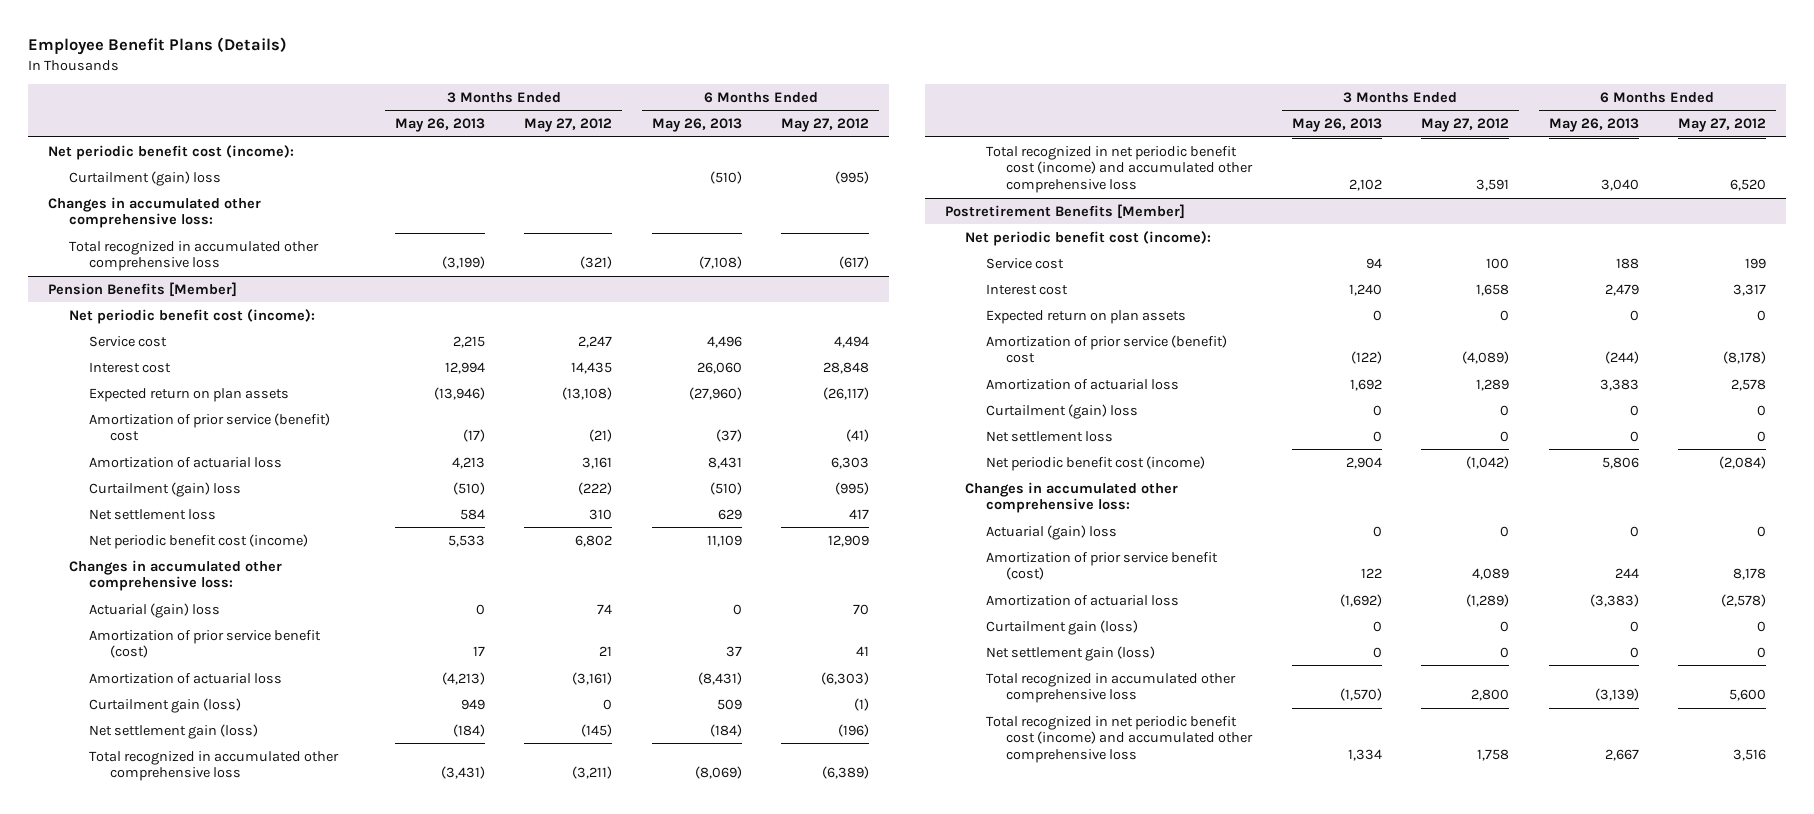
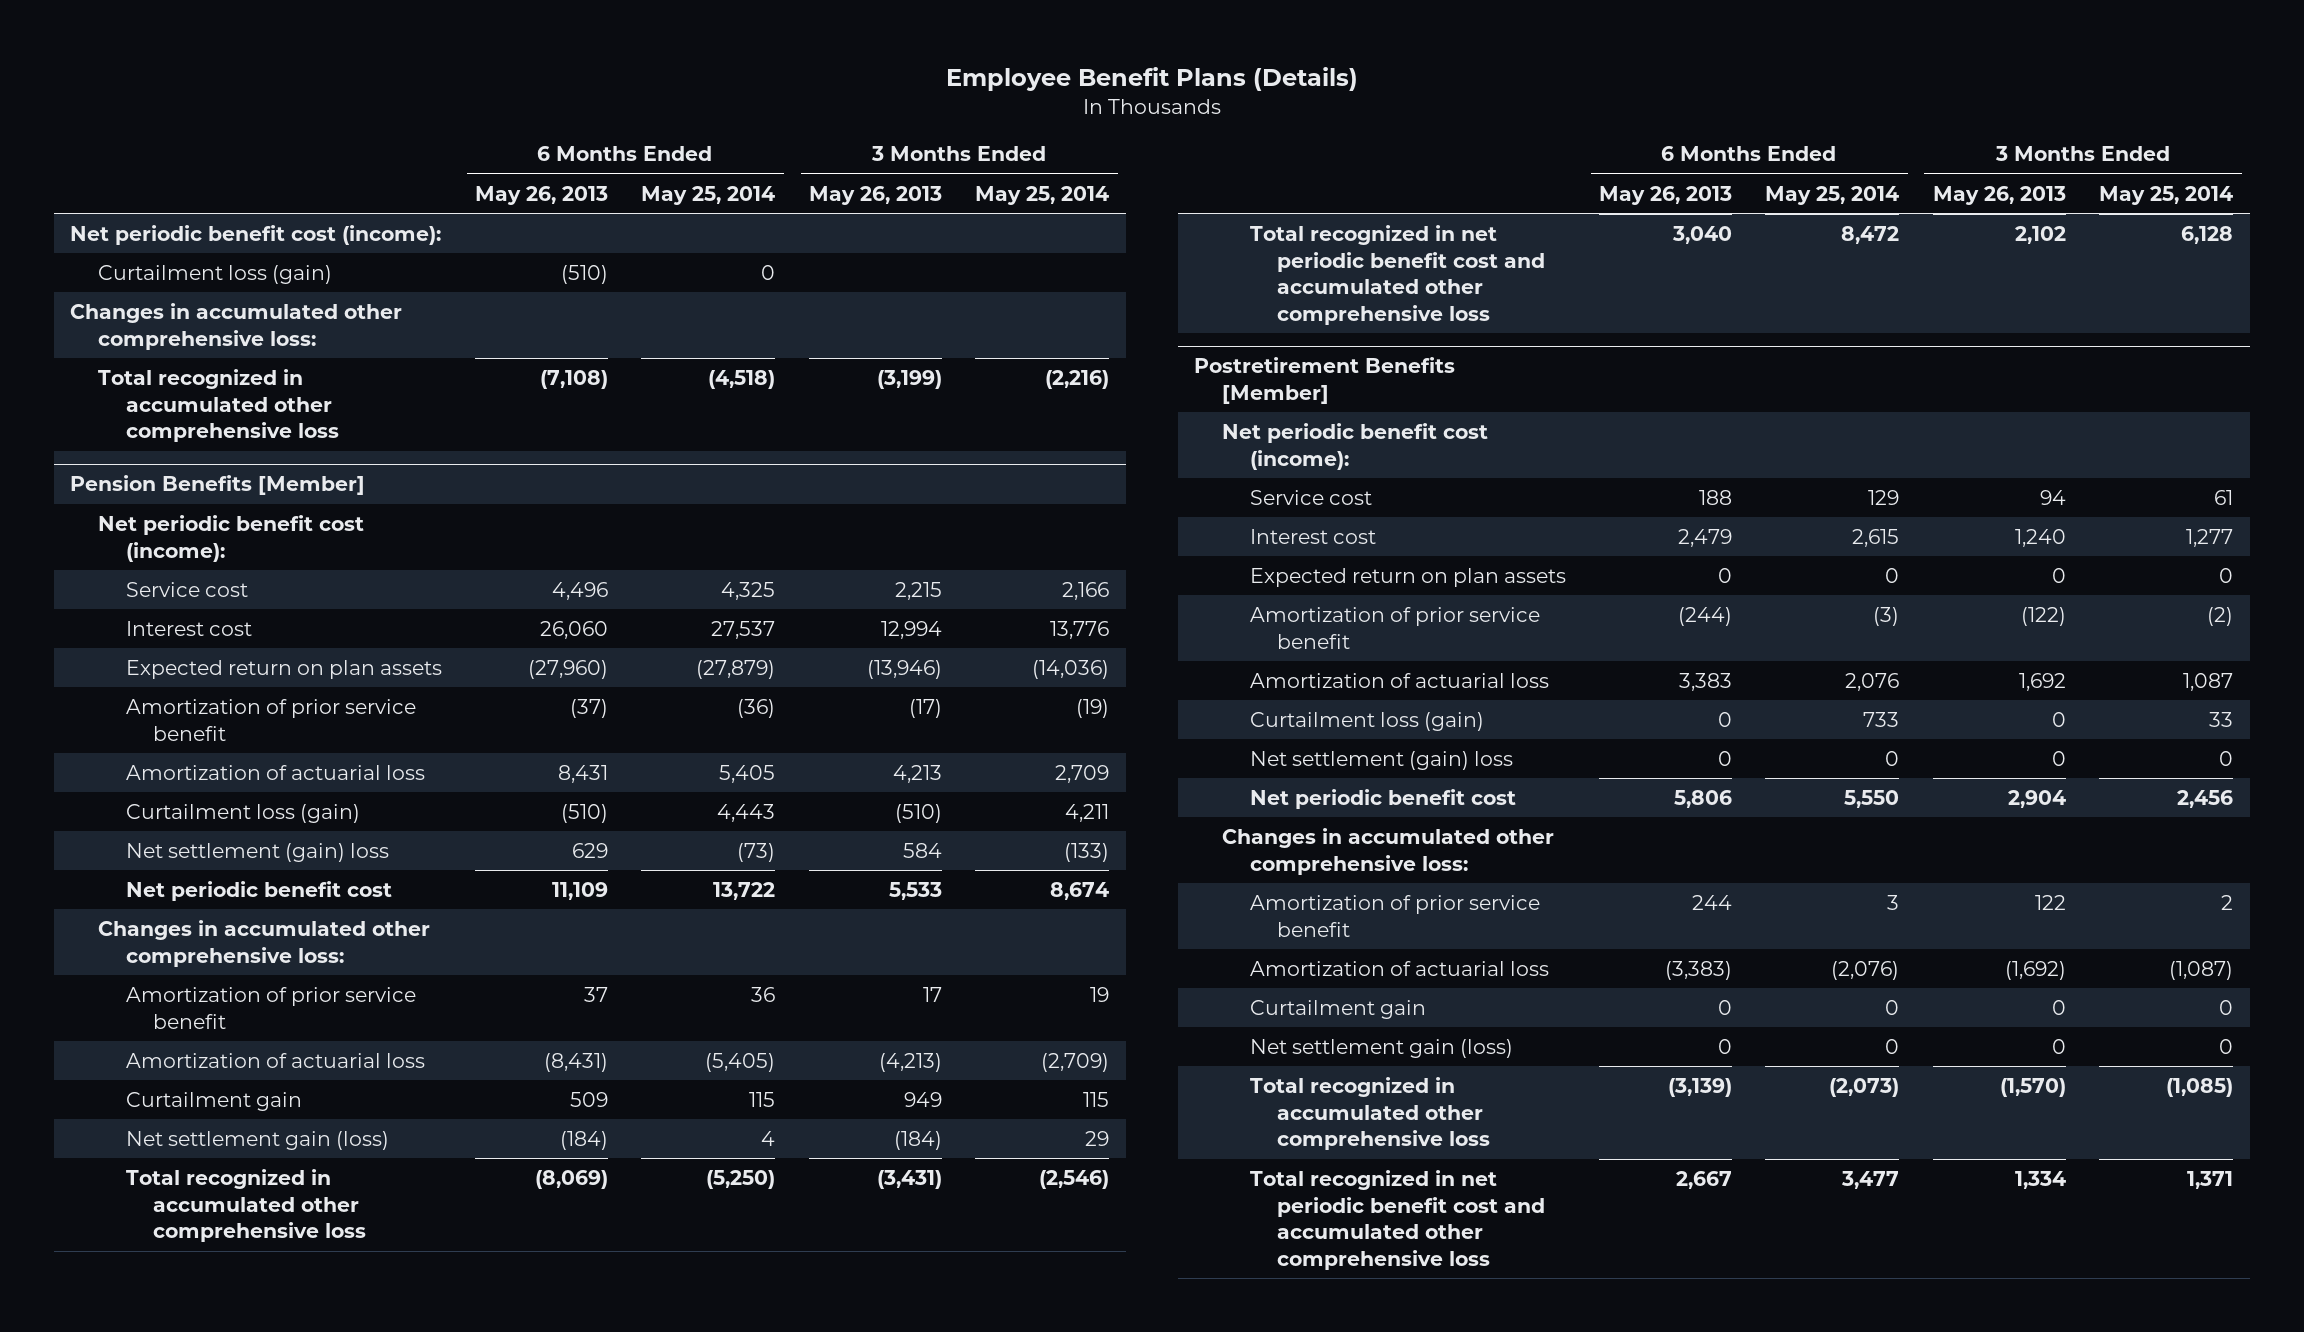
- | 3 Months Ended May 26, 2013 | 3 Months Ended May 27, 2012 | 6 Months Ended May 26, 2013 | 6 Months Ended May 27, 2012
+ | 6 Months Ended May 26, 2013 | 6 Months Ended May 25, 2014 | 3 Months Ended May 26, 2013 | 3 Months Ended May 25, 2014
- Curtailment (gain) loss | | | (510) | (995)
+ Curtailment loss (gain) | (510) | 0 | |
@ Pension Benefits [Member]
- Amortization of prior service (benefit) cost | (17) | (21) | (37) | (41)
+ Amortization of prior service benefit | (37) | (36) | (17) | (19)
- Curtailment (gain) loss | (510) | (222) | (510) | (995)
- Net settlement loss | 584 | 310 | 629 | 417
- Net periodic benefit cost (income) | 5,533 | 6,802 | 11,109 | 12,909
+ Curtailment loss (gain) | (510) | 4,443 | (510) | 4,211
+ Net settlement (gain) loss | 629 | (73) | 584 | (133)
+ Net periodic benefit cost | 11,109 | 13,722 | 5,533 | 8,674
- Actuarial (gain) loss | 0 | 74 | 0 | 70
- Amortization of prior service benefit (cost) | 17 | 21 | 37 | 41
+ Amortization of prior service benefit | 37 | 36 | 17 | 19
- Curtailment gain (loss) | 949 | 0 | 509 | (1)
+ Curtailment gain | 509 | 115 | 949 | 115
- Total recognized in net periodic benefit cost (income) and accumulated other comprehensive loss | 2,102 | 3,591 | 3,040 | 6,520
+ Total recognized in net periodic benefit cost and accumulated other comprehensive loss | 3,040 | 8,472 | 2,102 | 6,128
@ Postretirement Benefits [Member]
- Amortization of prior service (benefit) cost | (122) | (4,089) | (244) | (8,178)
+ Amortization of prior service benefit | (244) | (3) | (122) | (2)
- Curtailment (gain) loss | 0 | 0 | 0 | 0
- Net settlement loss | 0 | 0 | 0 | 0
- Net periodic benefit cost (income) | 2,904 | (1,042) | 5,806 | (2,084)
+ Curtailment loss (gain) | 0 | 733 | 0 | 33
+ Net settlement (gain) loss | 0 | 0 | 0 | 0
+ Net periodic benefit cost | 5,806 | 5,550 | 2,904 | 2,456
- Actuarial (gain) loss | 0 | 0 | 0 | 0
- Amortization of prior service benefit (cost) | 122 | 4,089 | 244 | 8,178
+ Amortization of prior service benefit | 244 | 3 | 122 | 2
- Curtailment gain (loss) | 0 | 0 | 0 | 0
+ Curtailment gain | 0 | 0 | 0 | 0
- Total recognized in net periodic benefit cost (income) and accumulated other comprehensive loss | 1,334 | 1,758 | 2,667 | 3,516
+ Total recognized in net periodic benefit cost and accumulated other comprehensive loss | 2,667 | 3,477 | 1,334 | 1,371

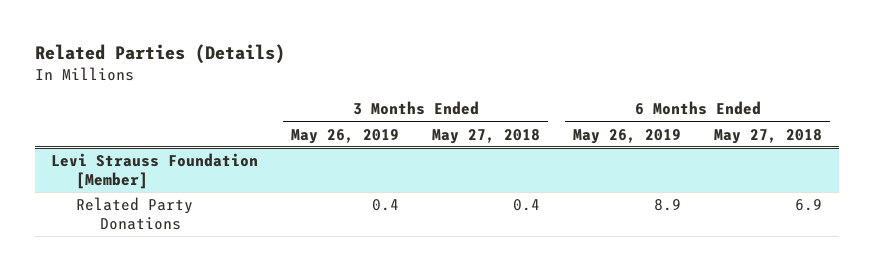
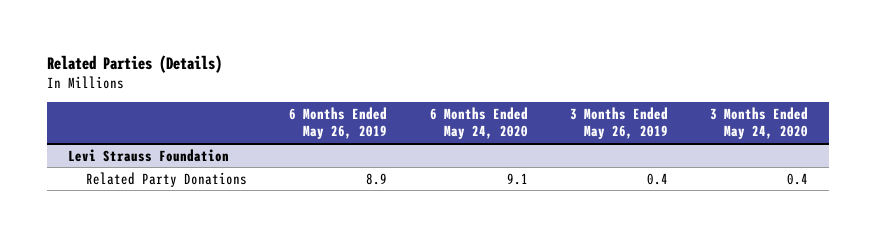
- | 3 Months Ended May 26, 2019 | 3 Months Ended May 27, 2018 | 6 Months Ended May 26, 2019 | 6 Months Ended May 27, 2018
+ | 6 Months Ended May 26, 2019 | 6 Months Ended May 24, 2020 | 3 Months Ended May 26, 2019 | 3 Months Ended May 24, 2020
- Levi Strauss Foundation [Member]
+ Levi Strauss Foundation

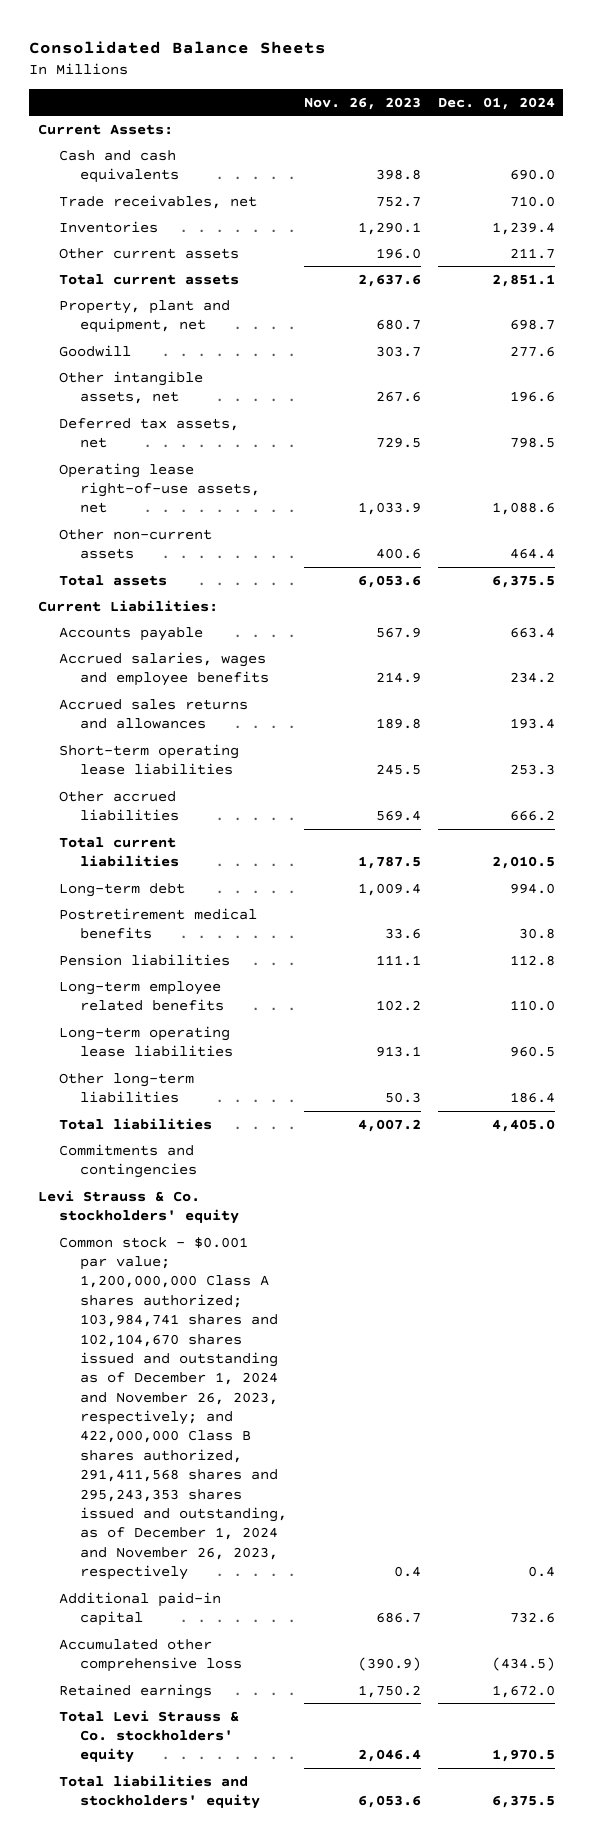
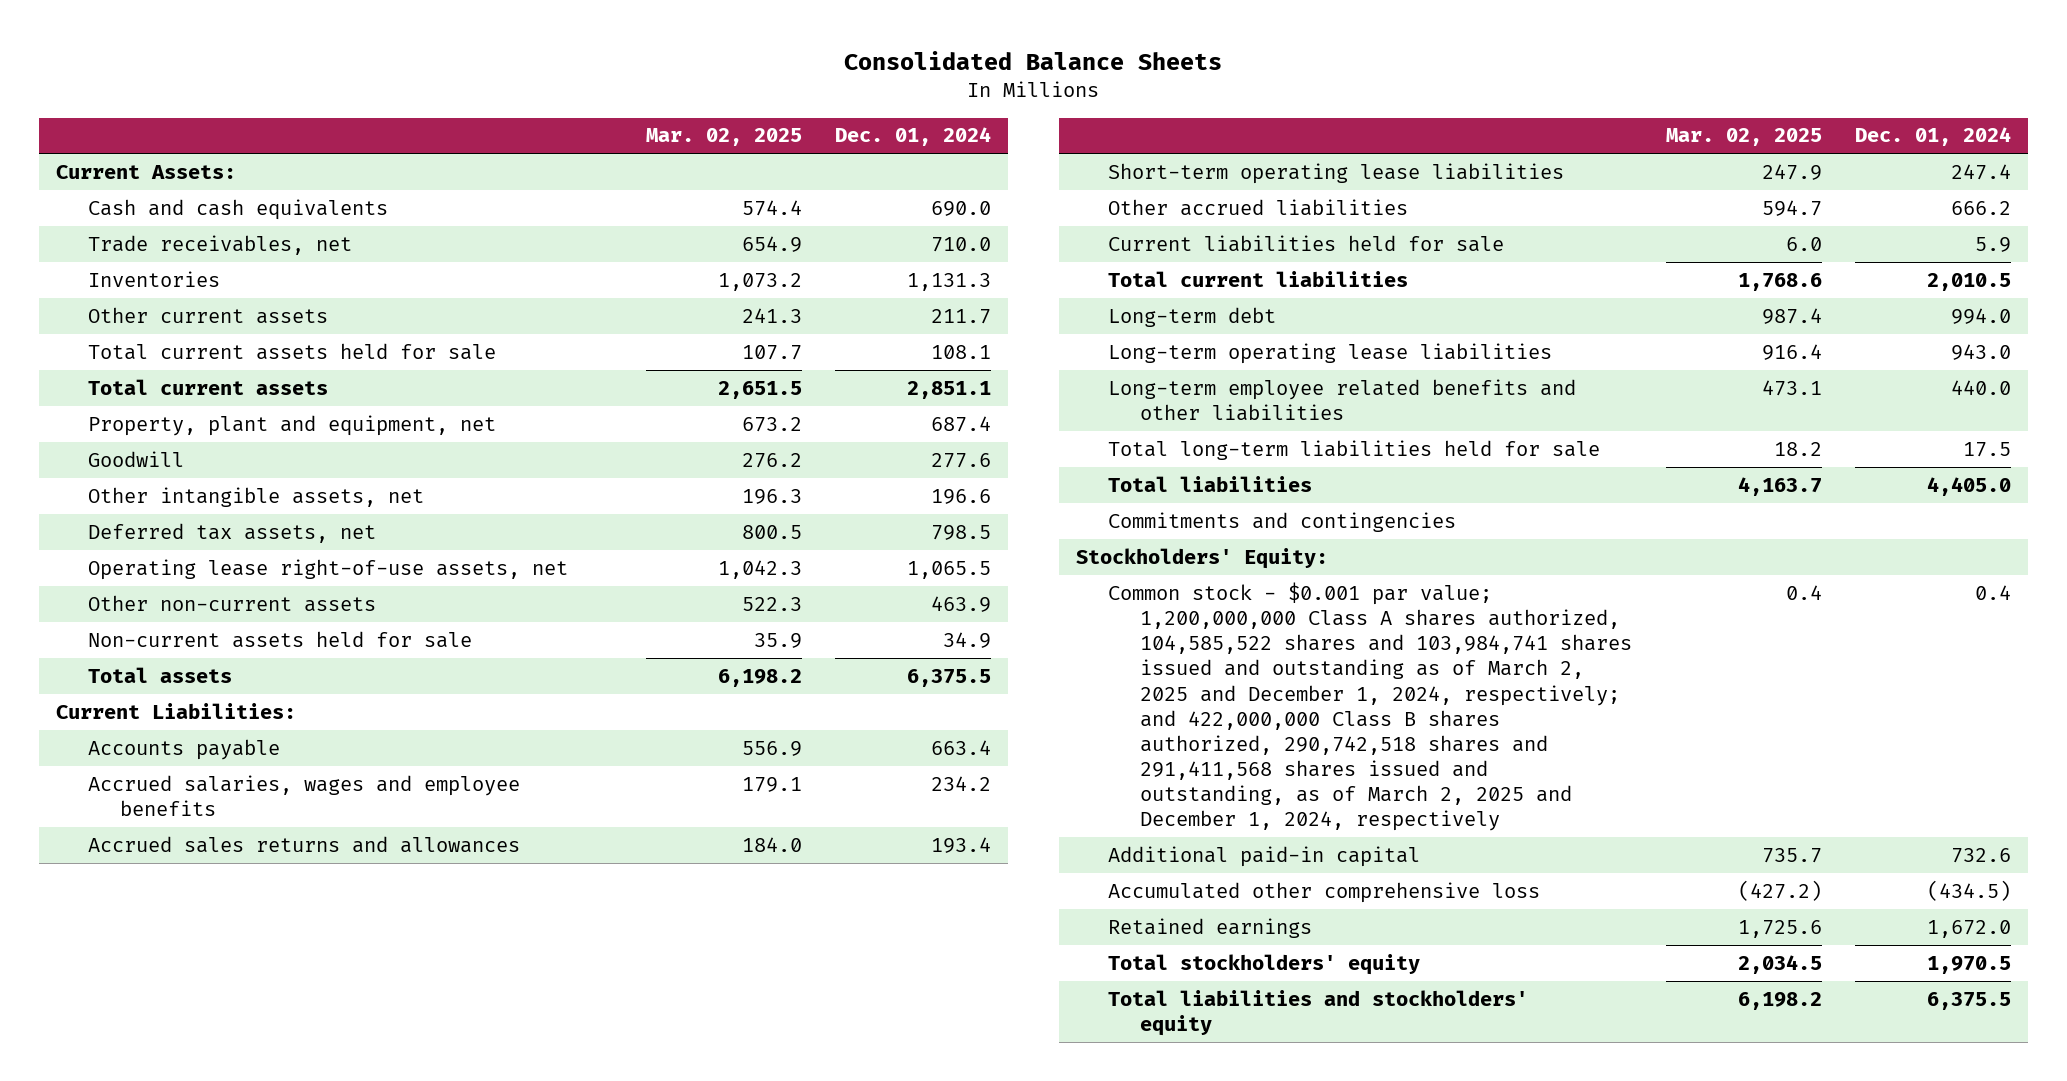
- | Nov. 26, 2023 | Dec. 01, 2024
+ | Mar. 02, 2025 | Dec. 01, 2024
- Inventories | 1,290.1 | 1,239.4
+ Inventories | 1,073.2 | 1,131.3
+ Total current assets held for sale | 107.7 | 108.1
- Property, plant and equipment, net | 680.7 | 698.7
+ Property, plant and equipment, net | 673.2 | 687.4
- Operating lease right-of-use assets, net | 1,033.9 | 1,088.6
- Other non-current assets | 400.6 | 464.4
+ Operating lease right-of-use assets, net | 1,042.3 | 1,065.5
+ Other non-current assets | 522.3 | 463.9
+ Non-current assets held for sale | 35.9 | 34.9
- Short-term operating lease liabilities | 245.5 | 253.3
+ Short-term operating lease liabilities | 247.9 | 247.4
+ Current liabilities held for sale | 6.0 | 5.9
- Postretirement medical benefits | 33.6 | 30.8
- Pension liabilities | 111.1 | 112.8
- Long-term employee related benefits | 102.2 | 110.0
- Long-term operating lease liabilities | 913.1 | 960.5
- Other long-term liabilities | 50.3 | 186.4
+ Long-term operating lease liabilities | 916.4 | 943.0
+ Long-term employee related benefits and other liabilities | 473.1 | 440.0
+ Total long-term liabilities held for sale | 18.2 | 17.5
- Levi Strauss & Co. stockholders' equity
- Common stock - $0.001 par value; 1,200,000,000 Class A shares authorized; 103,984,741 shares and 102,104,670 shares issued and outstanding as of December 1, 2024 and November 26, 2023, respectively; and 422,000,000 Class B shares authorized, 291,411,568 shares and 295,243,353 shares issued and outstanding, as of December 1, 2024 and November 26, 2023, respectively | 0.4 | 0.4
+ Stockholders' Equity:
+ Common stock - $0.001 par value; 1,200,000,000 Class A shares authorized, 104,585,522 shares and 103,984,741 shares issued and outstanding as of March 2, 2025 and December 1, 2024, respectively; and 422,000,000 Class B shares authorized, 290,742,518 shares and 291,411,568 shares issued and outstanding, as of March 2, 2025 and December 1, 2024, respectively | 0.4 | 0.4
- Total Levi Strauss & Co. stockholders' equity | 2,046.4 | 1,970.5
+ Total stockholders' equity | 2,034.5 | 1,970.5

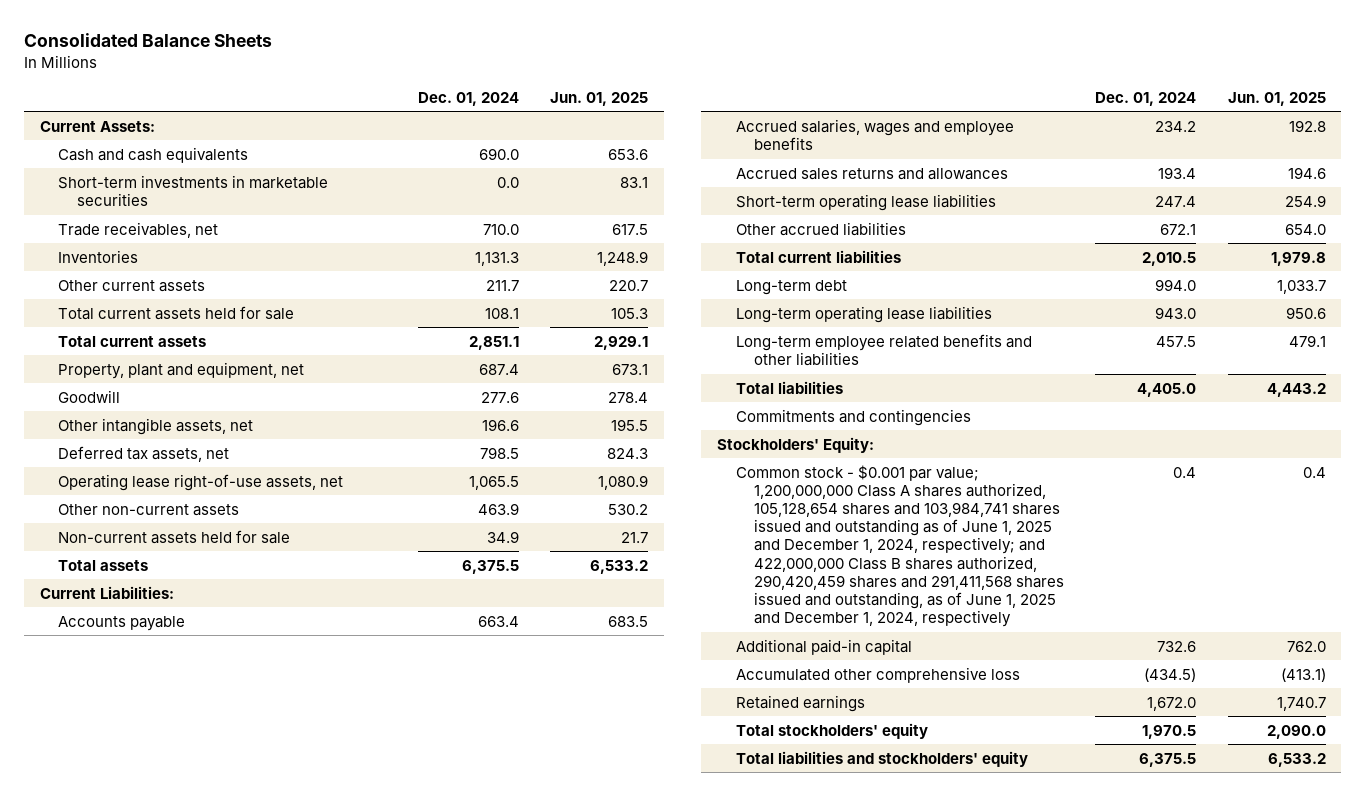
- | Mar. 02, 2025 | Dec. 01, 2024
+ | Dec. 01, 2024 | Jun. 01, 2025
+ Short-term investments in marketable securities | 0.0 | 83.1
- Other accrued liabilities | 594.7 | 666.2
- Current liabilities held for sale | 6.0 | 5.9
+ Other accrued liabilities | 672.1 | 654.0
- Long-term employee related benefits and other liabilities | 473.1 | 440.0
- Total long-term liabilities held for sale | 18.2 | 17.5
+ Long-term employee related benefits and other liabilities | 457.5 | 479.1
- Common stock - $0.001 par value; 1,200,000,000 Class A shares authorized, 104,585,522 shares and 103,984,741 shares issued and outstanding as of March 2, 2025 and December 1, 2024, respectively; and 422,000,000 Class B shares authorized, 290,742,518 shares and 291,411,568 shares issued and outstanding, as of March 2, 2025 and December 1, 2024, respectively | 0.4 | 0.4
+ Common stock - $0.001 par value; 1,200,000,000 Class A shares authorized, 105,128,654 shares and 103,984,741 shares issued and outstanding as of June 1, 2025 and December 1, 2024, respectively; and 422,000,000 Class B shares authorized, 290,420,459 shares and 291,411,568 shares issued and outstanding, as of June 1, 2025 and December 1, 2024, respectively | 0.4 | 0.4

